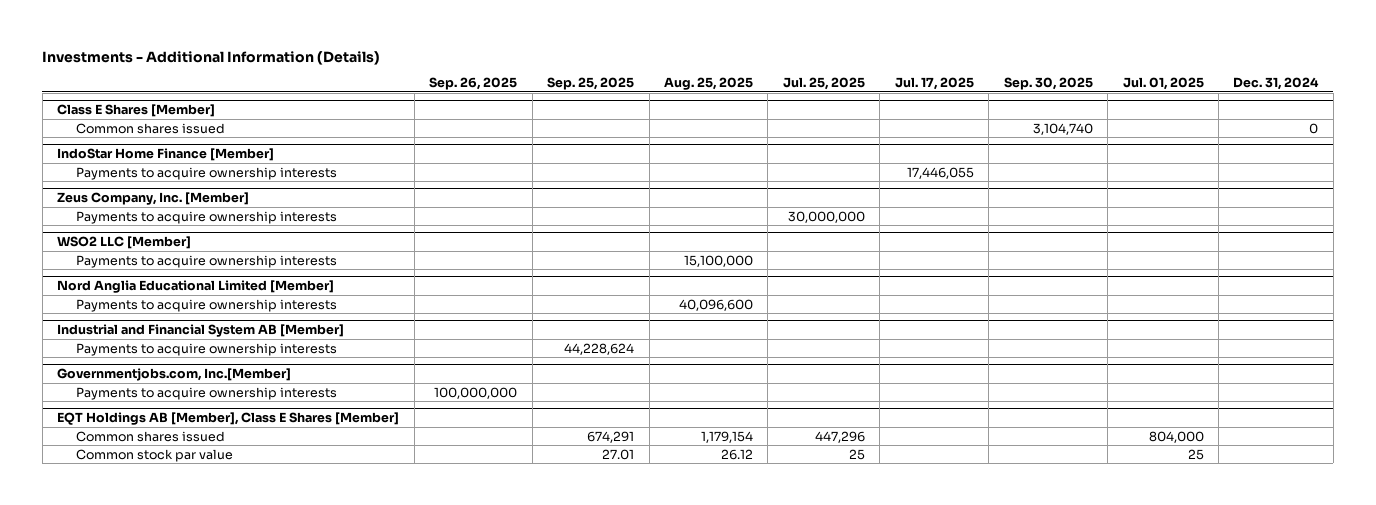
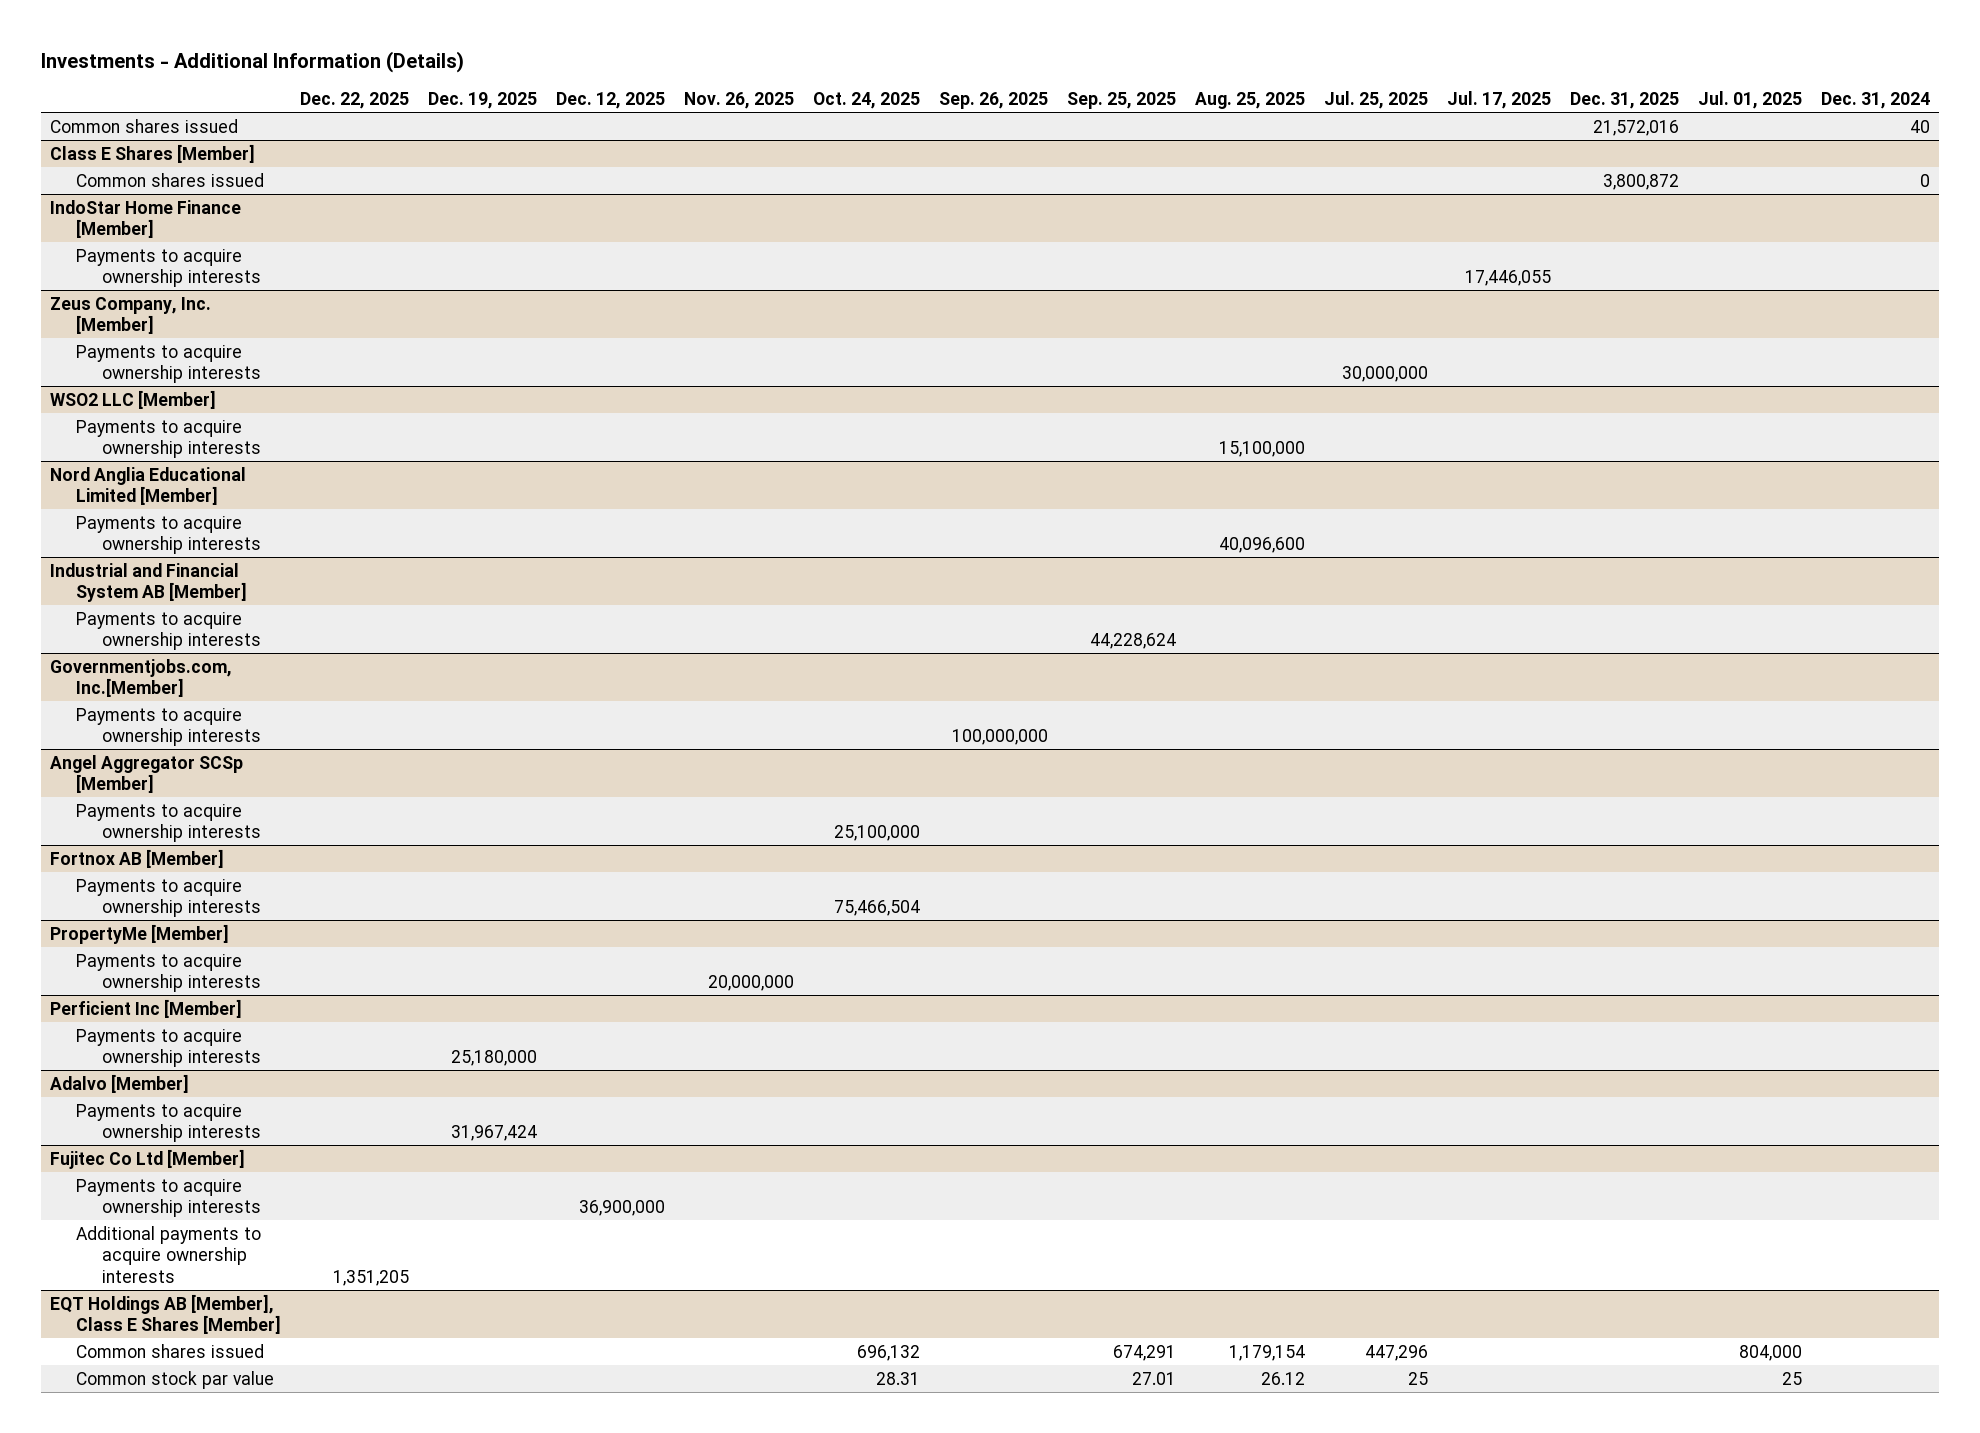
- | Sep. 26, 2025 | Sep. 25, 2025 | Aug. 25, 2025 | Jul. 25, 2025 | Jul. 17, 2025 | Sep. 30, 2025 | Jul. 01, 2025 | Dec. 31, 2024
+ | Dec. 22, 2025 | Dec. 19, 2025 | Dec. 12, 2025 | Nov. 26, 2025 | Oct. 24, 2025 | Sep. 26, 2025 | Sep. 25, 2025 | Aug. 25, 2025 | Jul. 25, 2025 | Jul. 17, 2025 | Dec. 31, 2025 | Jul. 01, 2025 | Dec. 31, 2024
+ Common shares issued | | | | | | | | | | | 21,572,016 | | 40
+ Angel Aggregator SCSp [Member]
+ Payments to acquire ownership interests | | | | | 25,100,000 | | | | | | | |
+ Fortnox AB [Member]
+ Payments to acquire ownership interests | | | | | 75,466,504 | | | | | | | |
+ PropertyMe [Member]
+ Payments to acquire ownership interests | | | | 20,000,000 | | | | | | | | |
+ Perficient Inc [Member]
+ Payments to acquire ownership interests | | 25,180,000 | | | | | | | | | | |
+ Adalvo [Member]
+ Payments to acquire ownership interests | | 31,967,424 | | | | | | | | | | |
+ Fujitec Co Ltd [Member]
+ Payments to acquire ownership interests | | | 36,900,000 | | | | | | | | | |
+ Additional payments to acquire ownership interests | 1,351,205 | | | | | | | | | | | |

